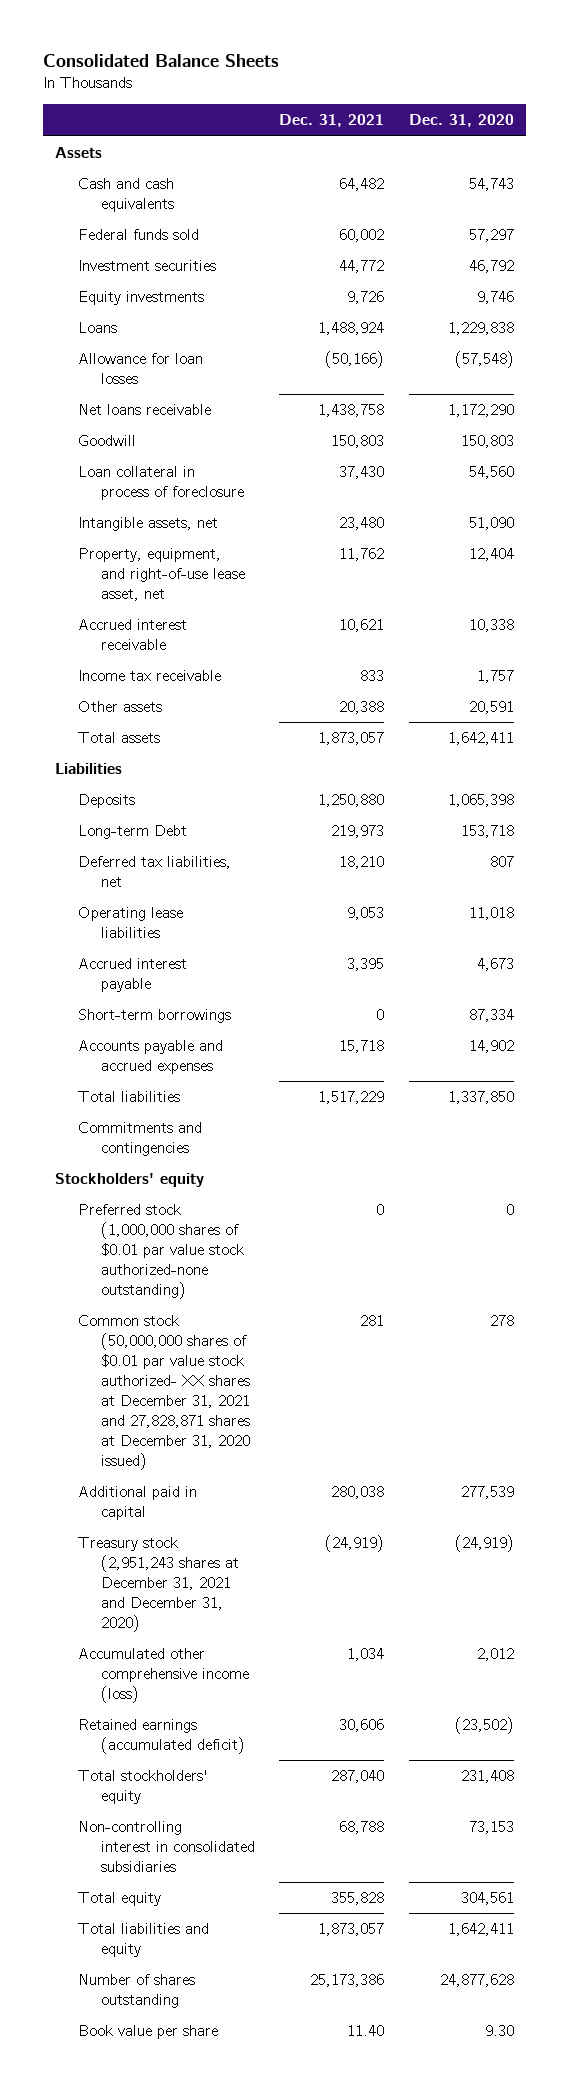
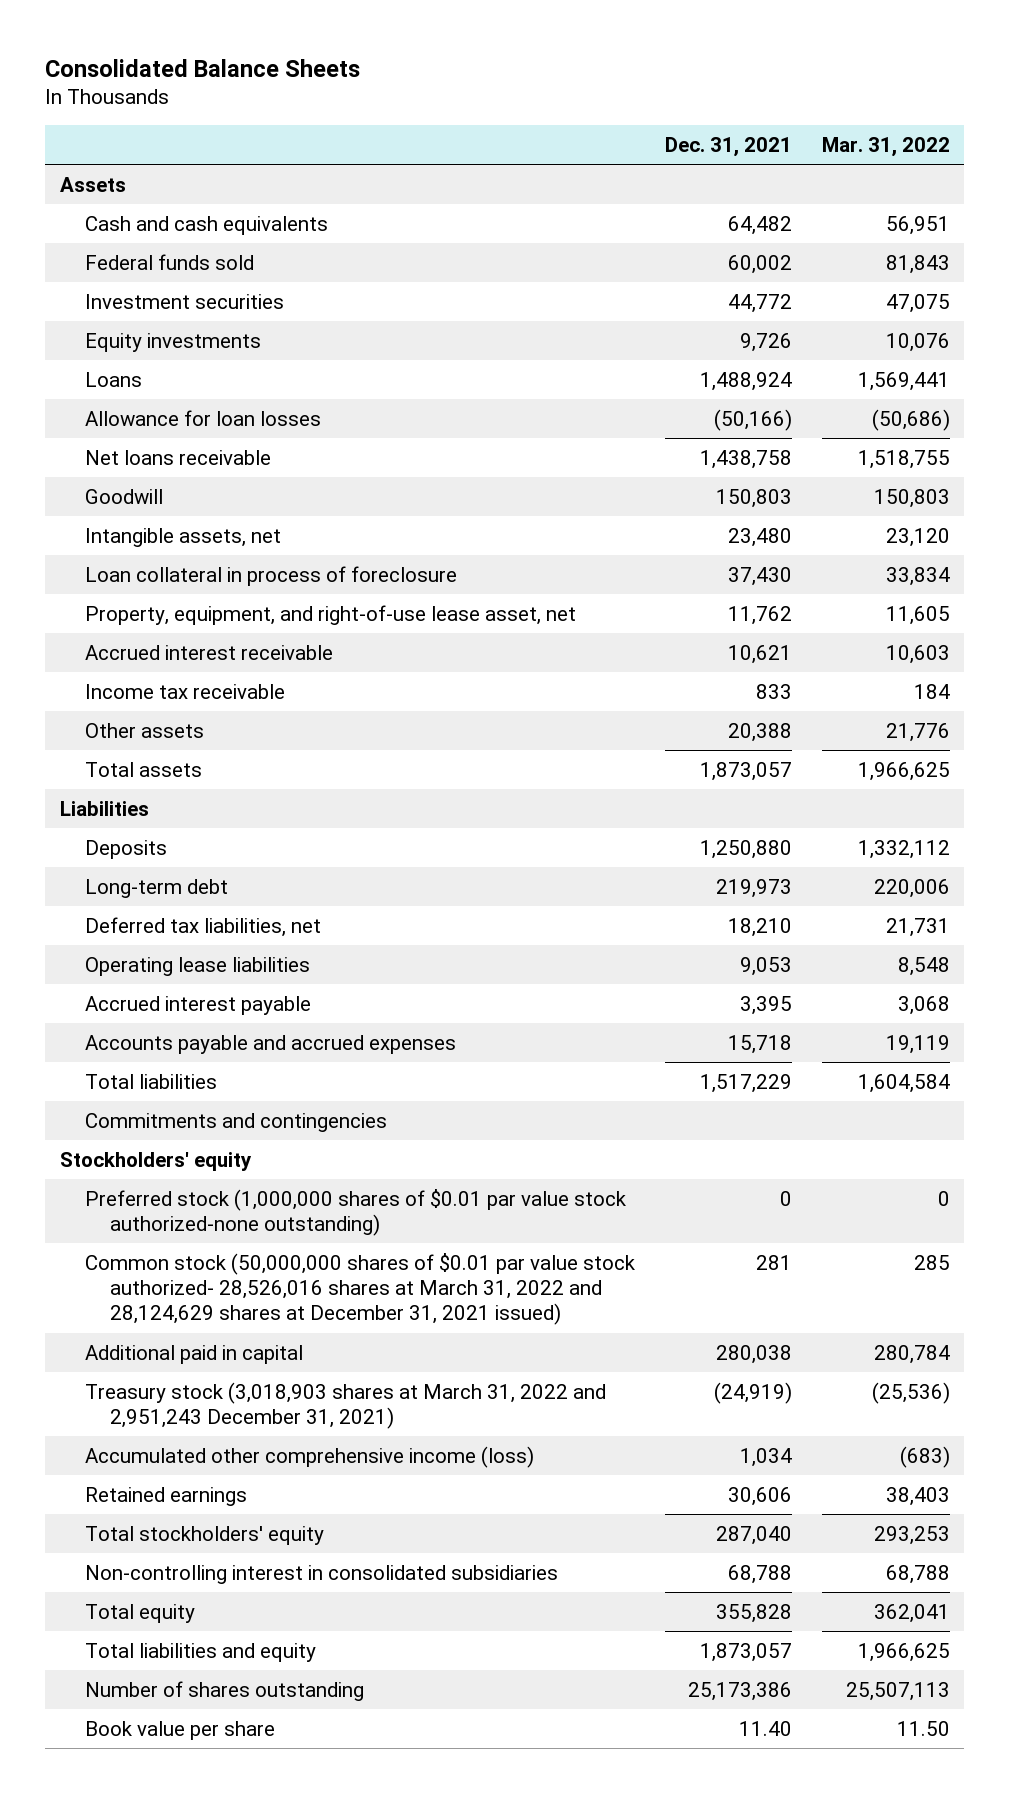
- | Dec. 31, 2021 | Dec. 31, 2020
+ | Dec. 31, 2021 | Mar. 31, 2022
moved down: Loan collateral in process of foreclosure | 37,430 | 33,834
- Long-term Debt | 219,973 | 153,718
+ Long-term debt | 219,973 | 220,006
- Short-term borrowings | 0 | 87,334
- Common stock (50,000,000 shares of $0.01 par value stock authorized- XX shares at December 31, 2021 and 27,828,871 shares at December 31, 2020 issued) | 281 | 278
+ Common stock (50,000,000 shares of $0.01 par value stock authorized- 28,526,016 shares at March 31, 2022 and 28,124,629 shares at December 31, 2021 issued) | 281 | 285
- Treasury stock (2,951,243 shares at December 31, 2021 and December 31, 2020) | (24,919) | (24,919)
+ Treasury stock (3,018,903 shares at March 31, 2022 and 2,951,243 December 31, 2021) | (24,919) | (25,536)
- Retained earnings (accumulated deficit) | 30,606 | (23,502)
+ Retained earnings | 30,606 | 38,403

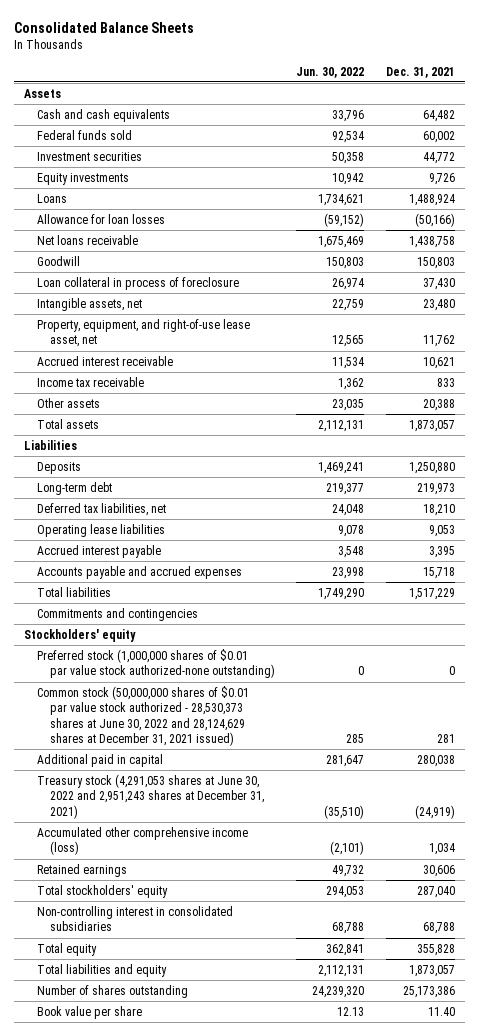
- | Dec. 31, 2021 | Mar. 31, 2022
+ | Jun. 30, 2022 | Dec. 31, 2021
moved down: Intangible assets, net | 22,759 | 23,480
- Common stock (50,000,000 shares of $0.01 par value stock authorized- 28,526,016 shares at March 31, 2022 and 28,124,629 shares at December 31, 2021 issued) | 281 | 285
+ Common stock (50,000,000 shares of $0.01 par value stock authorized - 28,530,373 shares at June 30, 2022 and 28,124,629 shares at December 31, 2021 issued) | 285 | 281
- Treasury stock (3,018,903 shares at March 31, 2022 and 2,951,243 December 31, 2021) | (24,919) | (25,536)
+ Treasury stock (4,291,053 shares at June 30, 2022 and 2,951,243 shares at December 31, 2021) | (35,510) | (24,919)

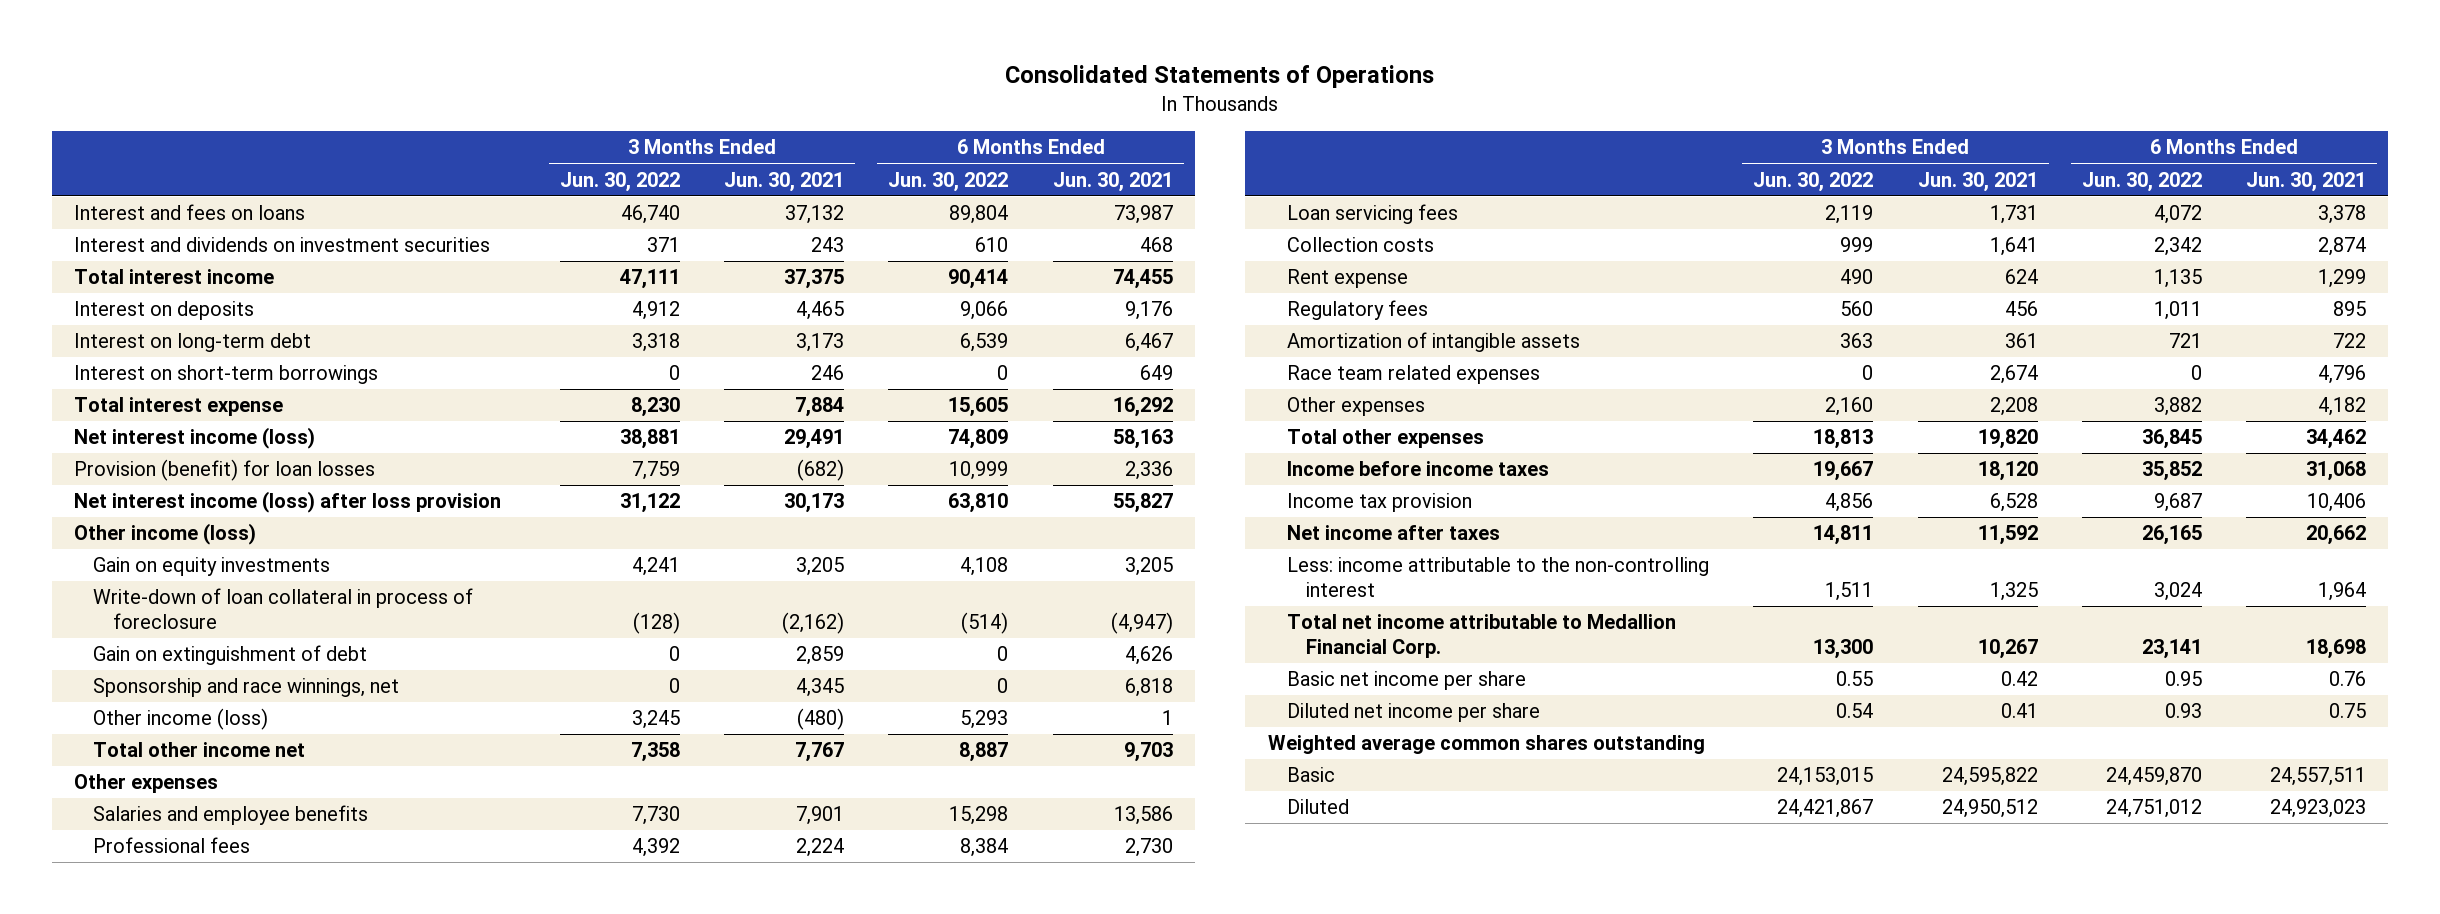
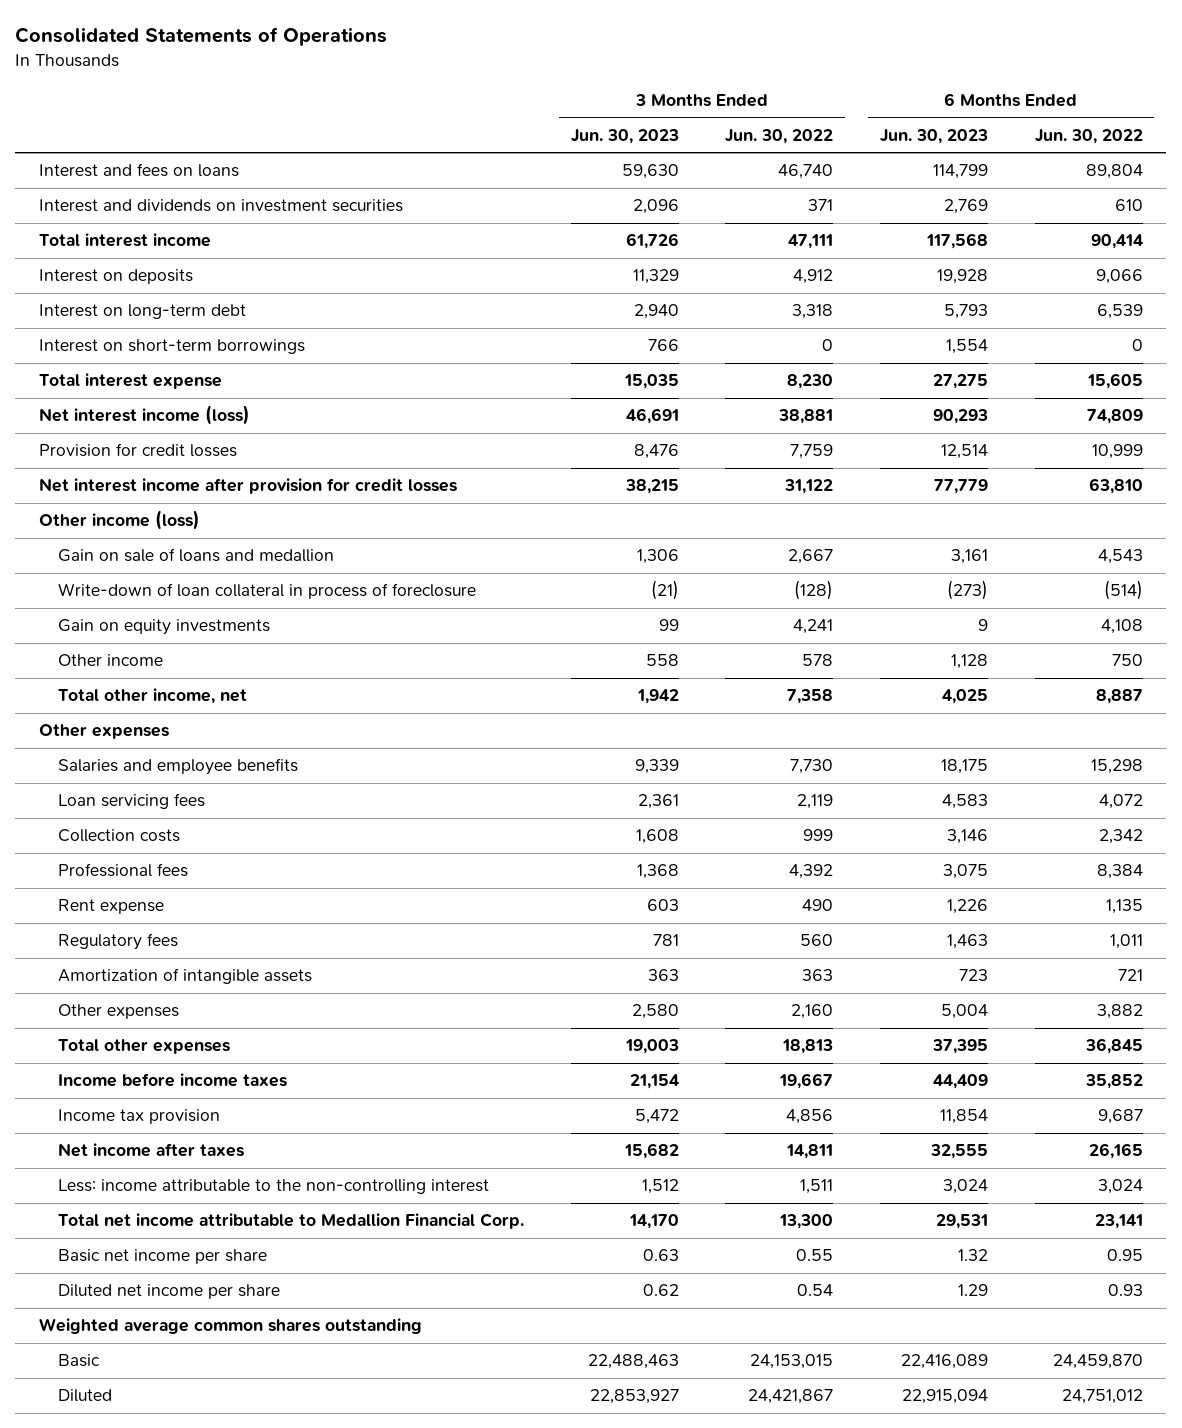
- | 3 Months Ended Jun. 30, 2022 | 3 Months Ended Jun. 30, 2021 | 6 Months Ended Jun. 30, 2022 | 6 Months Ended Jun. 30, 2021
+ | 3 Months Ended Jun. 30, 2023 | 3 Months Ended Jun. 30, 2022 | 6 Months Ended Jun. 30, 2023 | 6 Months Ended Jun. 30, 2022
- Provision (benefit) for loan losses | 7,759 | (682) | 10,999 | 2,336
- Net interest income (loss) after loss provision | 31,122 | 30,173 | 63,810 | 55,827
+ Provision for credit losses | 8,476 | 7,759 | 12,514 | 10,999
+ Net interest income after provision for credit losses | 38,215 | 31,122 | 77,779 | 63,810
+ Gain on sale of loans and medallion | 1,306 | 2,667 | 3,161 | 4,543
- Gain on extinguishment of debt | 0 | 2,859 | 0 | 4,626
- Sponsorship and race winnings, net | 0 | 4,345 | 0 | 6,818
- Other income (loss) | 3,245 | (480) | 5,293 | 1
- Total other income net | 7,358 | 7,767 | 8,887 | 9,703
moved down: Gain on equity investments | 99 | 4,241 | 9 | 4,108
+ Other income | 558 | 578 | 1,128 | 750
+ Total other income, net | 1,942 | 7,358 | 4,025 | 8,887
moved down: Professional fees | 1,368 | 4,392 | 3,075 | 8,384
- Race team related expenses | 0 | 2,674 | 0 | 4,796

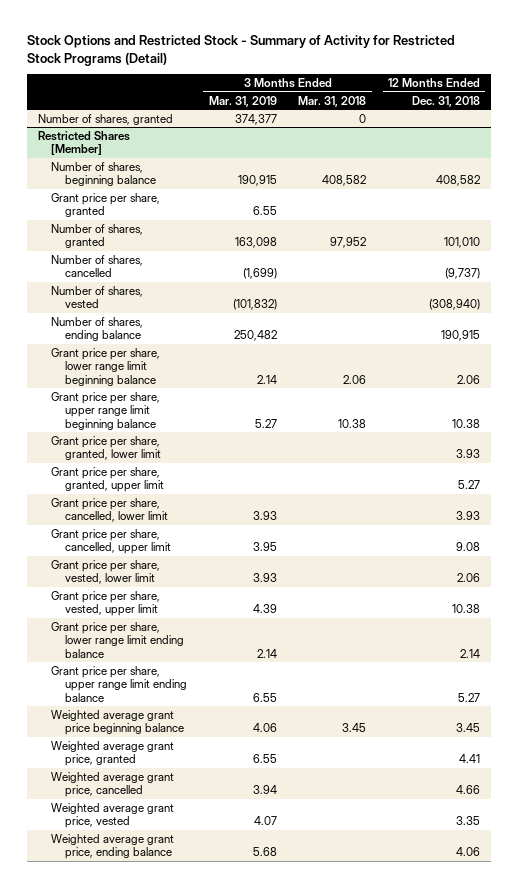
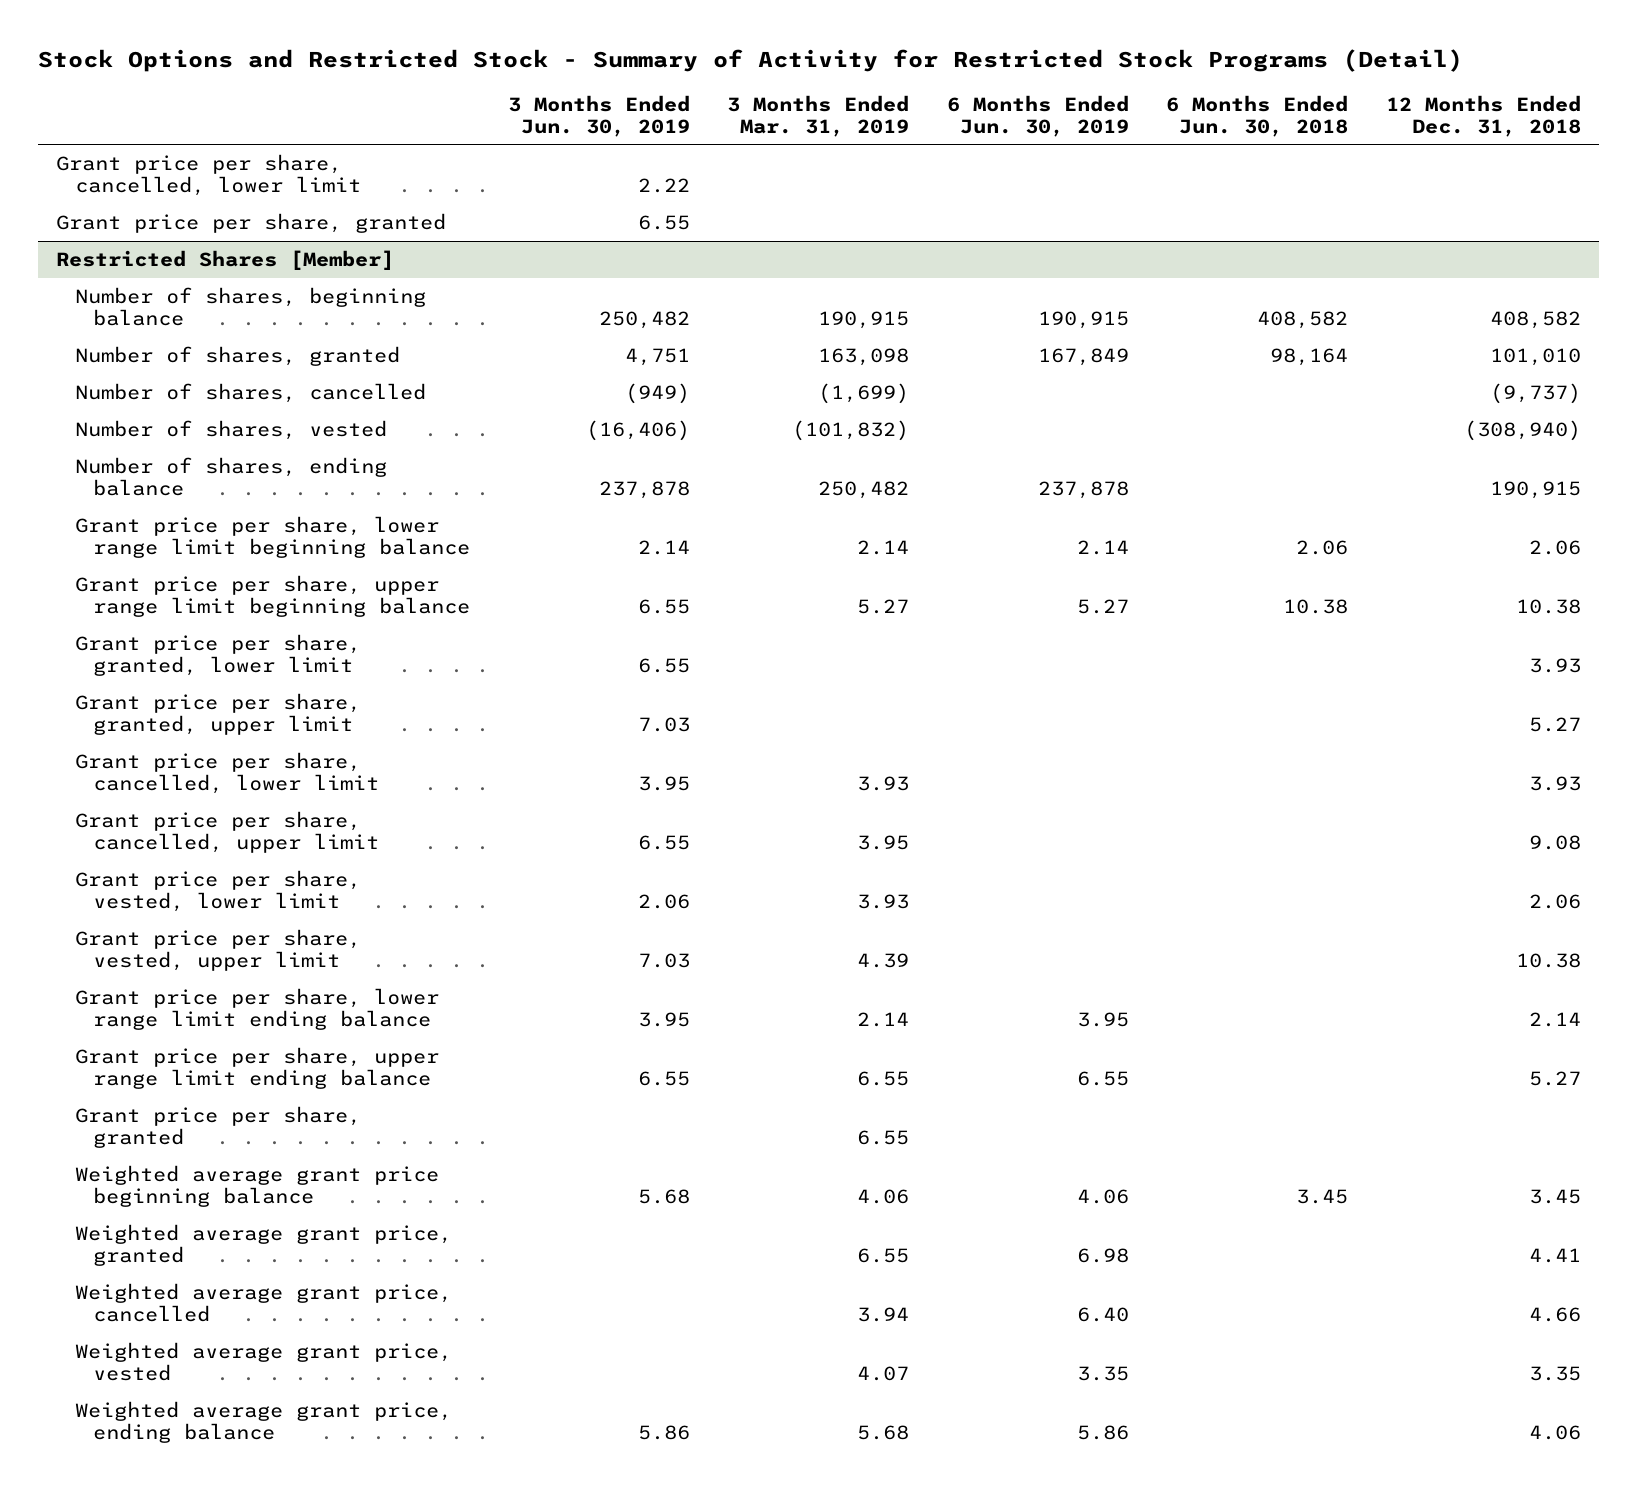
- | 3 Months Ended Mar. 31, 2019 | 3 Months Ended Mar. 31, 2018 | 12 Months Ended Dec. 31, 2018
+ | 3 Months Ended Jun. 30, 2019 | 3 Months Ended Mar. 31, 2019 | 6 Months Ended Jun. 30, 2019 | 6 Months Ended Jun. 30, 2018 | 12 Months Ended Dec. 31, 2018
- Number of shares, granted | 374,377 | 0 |
+ Grant price per share, cancelled, lower limit | 2.22 | | | |
+ Grant price per share, granted | 6.55 | | | |
@ Restricted Shares [Member]
moved down: Grant price per share, granted | | 6.55 | | |

